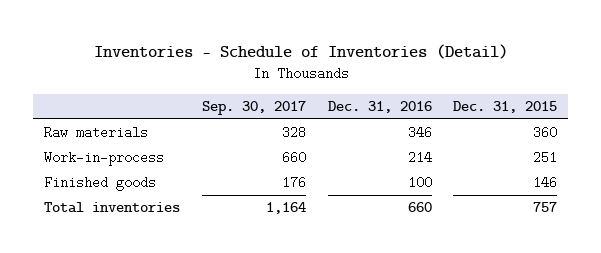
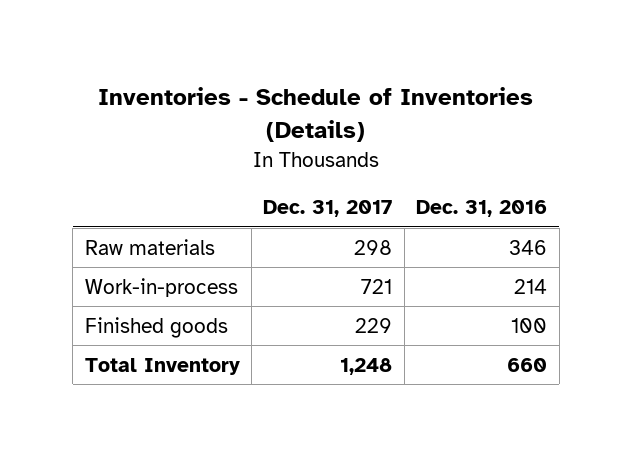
- Inventories - Schedule of Inventories (Detail)
+ Inventories - Schedule of Inventories (Details)
- | Sep. 30, 2017 | Dec. 31, 2016 | Dec. 31, 2015
+ | Dec. 31, 2017 | Dec. 31, 2016
- Total inventories | 1,164 | 660 | 757
+ Total Inventory | 1,248 | 660

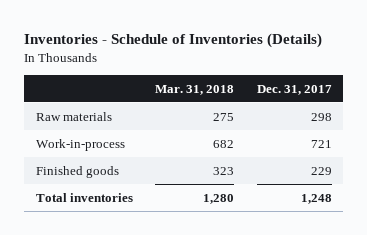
- | Dec. 31, 2017 | Dec. 31, 2016
+ | Mar. 31, 2018 | Dec. 31, 2017
- Total Inventory | 1,248 | 660
+ Total inventories | 1,280 | 1,248

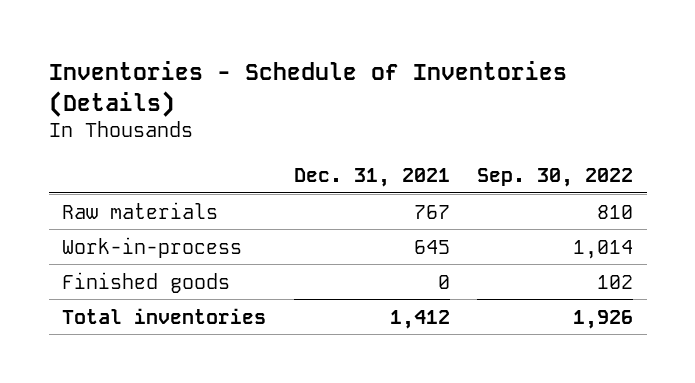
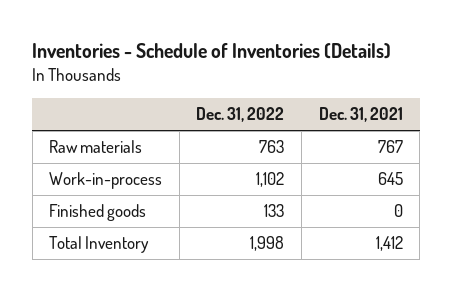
- | Dec. 31, 2021 | Sep. 30, 2022
+ | Dec. 31, 2022 | Dec. 31, 2021
- Total inventories | 1,412 | 1,926
+ Total Inventory | 1,998 | 1,412

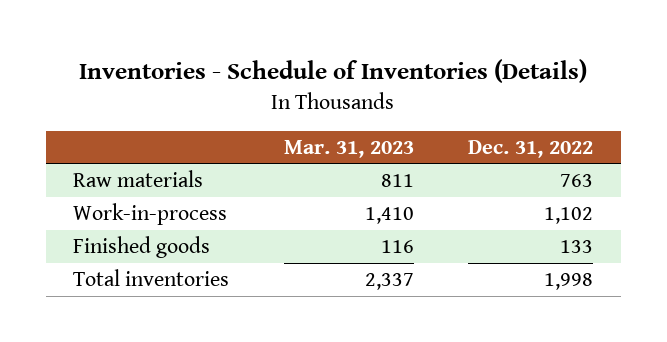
- | Dec. 31, 2022 | Dec. 31, 2021
+ | Mar. 31, 2023 | Dec. 31, 2022
- Total Inventory | 1,998 | 1,412
+ Total inventories | 2,337 | 1,998

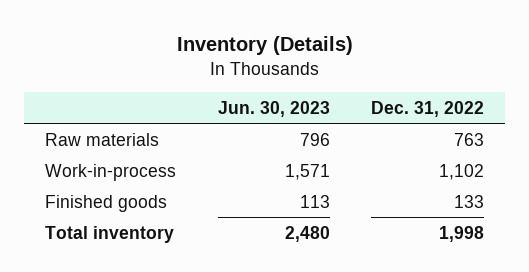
- Inventories - Schedule of Inventories (Details)
+ Inventory (Details)
- | Mar. 31, 2023 | Dec. 31, 2022
+ | Jun. 30, 2023 | Dec. 31, 2022
- Total inventories | 2,337 | 1,998
+ Total inventory | 2,480 | 1,998

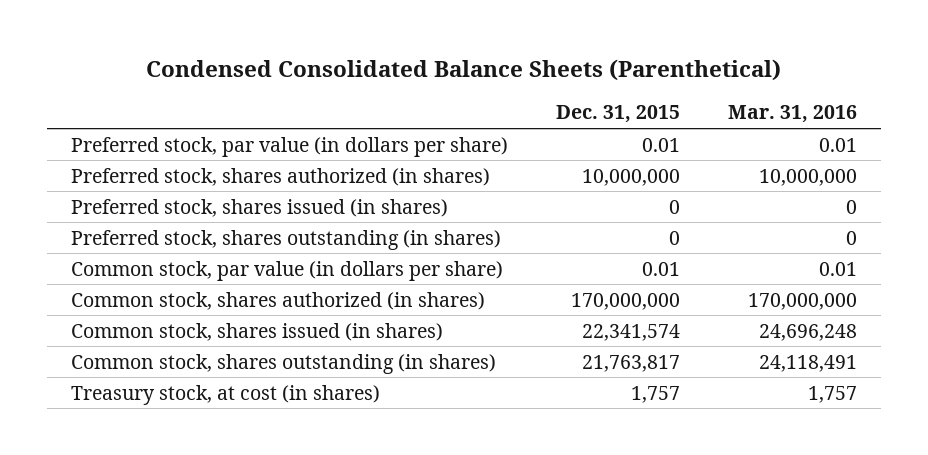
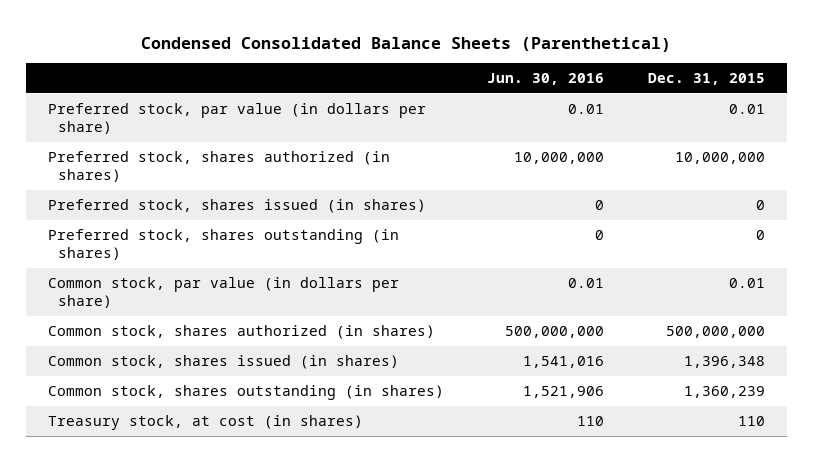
- | Dec. 31, 2015 | Mar. 31, 2016
+ | Jun. 30, 2016 | Dec. 31, 2015
- Common stock, shares authorized (in shares) | 170,000,000 | 170,000,000
- Common stock, shares issued (in shares) | 22,341,574 | 24,696,248
- Common stock, shares outstanding (in shares) | 21,763,817 | 24,118,491
- Treasury stock, at cost (in shares) | 1,757 | 1,757
+ Common stock, shares authorized (in shares) | 500,000,000 | 500,000,000
+ Common stock, shares issued (in shares) | 1,541,016 | 1,396,348
+ Common stock, shares outstanding (in shares) | 1,521,906 | 1,360,239
+ Treasury stock, at cost (in shares) | 110 | 110

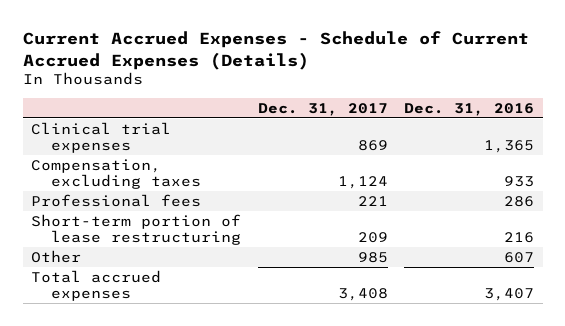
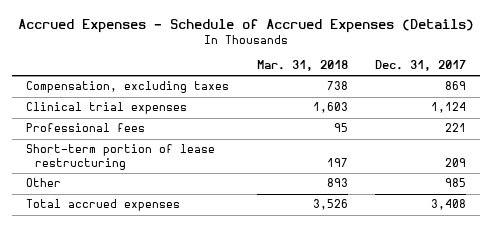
- Current Accrued Expenses - Schedule of Current Accrued Expenses (Details)
+ Accrued Expenses - Schedule of Accrued Expenses (Details)
- | Dec. 31, 2017 | Dec. 31, 2016
+ | Mar. 31, 2018 | Dec. 31, 2017
- Clinical trial expenses | 869 | 1,365
- Compensation, excluding taxes | 1,124 | 933
+ Compensation, excluding taxes | 738 | 869
+ Clinical trial expenses | 1,603 | 1,124

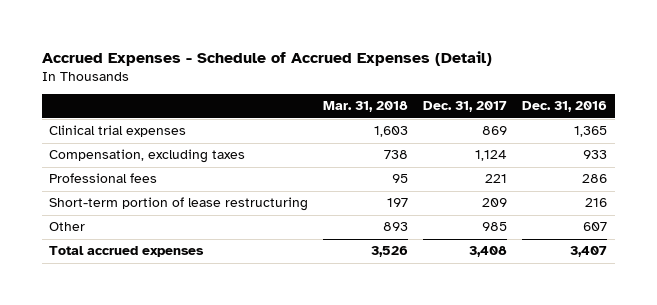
- Accrued Expenses - Schedule of Accrued Expenses (Details)
+ Accrued Expenses - Schedule of Accrued Expenses (Detail)
- | Mar. 31, 2018 | Dec. 31, 2017
+ | Mar. 31, 2018 | Dec. 31, 2017 | Dec. 31, 2016
- Compensation, excluding taxes | 738 | 869
- Clinical trial expenses | 1,603 | 1,124
+ Clinical trial expenses | 1,603 | 869 | 1,365
+ Compensation, excluding taxes | 738 | 1,124 | 933

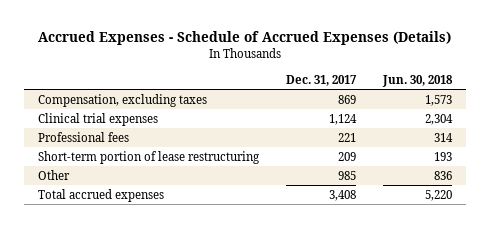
- Accrued Expenses - Schedule of Accrued Expenses (Detail)
+ Accrued Expenses - Schedule of Accrued Expenses (Details)
- | Mar. 31, 2018 | Dec. 31, 2017 | Dec. 31, 2016
+ | Dec. 31, 2017 | Jun. 30, 2018
- Clinical trial expenses | 1,603 | 869 | 1,365
- Compensation, excluding taxes | 738 | 1,124 | 933
+ Compensation, excluding taxes | 869 | 1,573
+ Clinical trial expenses | 1,124 | 2,304

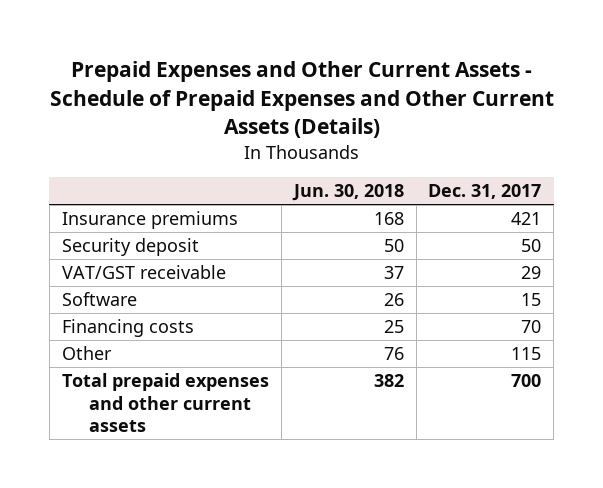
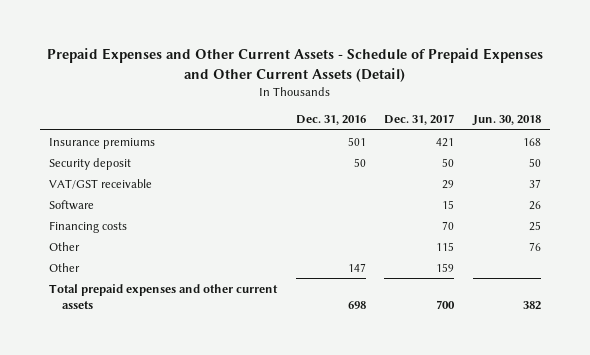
- Prepaid Expenses and Other Current Assets - Schedule of Prepaid Expenses and Other Current Assets (Details)
+ Prepaid Expenses and Other Current Assets - Schedule of Prepaid Expenses and Other Current Assets (Detail)
- | Jun. 30, 2018 | Dec. 31, 2017
+ | Dec. 31, 2016 | Dec. 31, 2017 | Jun. 30, 2018
+ Other | 147 | 159 |

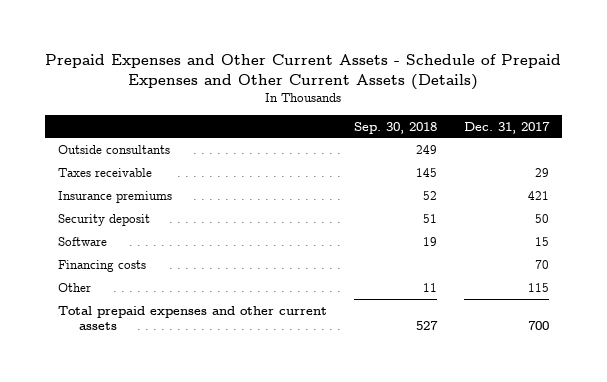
- Prepaid Expenses and Other Current Assets - Schedule of Prepaid Expenses and Other Current Assets (Detail)
+ Prepaid Expenses and Other Current Assets - Schedule of Prepaid Expenses and Other Current Assets (Details)
- | Dec. 31, 2016 | Dec. 31, 2017 | Jun. 30, 2018
+ | Sep. 30, 2018 | Dec. 31, 2017
+ Outside consultants | 249 |
+ Taxes receivable | 145 | 29
- VAT/GST receivable | | 29 | 37
- Other | 147 | 159 |

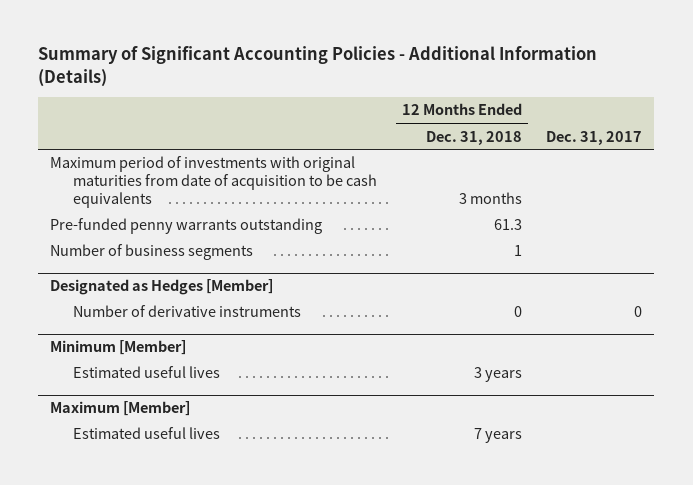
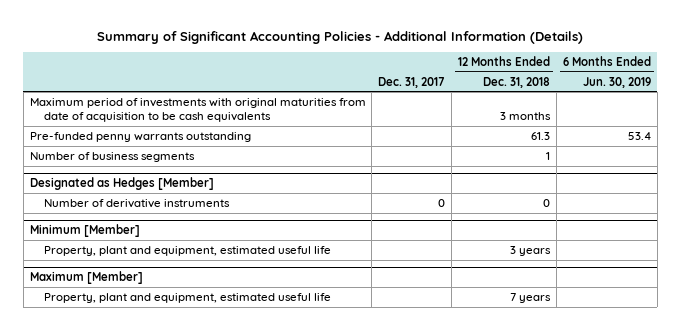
- | 12 Months Ended Dec. 31, 2018 | Dec. 31, 2017
+ | Dec. 31, 2017 | 12 Months Ended Dec. 31, 2018 | 6 Months Ended Jun. 30, 2019
@ Minimum [Member]
- Estimated useful lives | 3 years |
+ Property, plant and equipment, estimated useful life | | 3 years |
@ Maximum [Member]
- Estimated useful lives | 7 years |
+ Property, plant and equipment, estimated useful life | | 7 years |

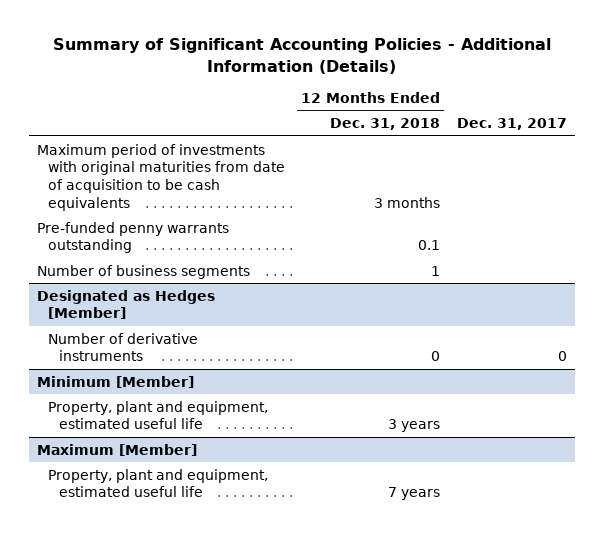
- | Dec. 31, 2017 | 12 Months Ended Dec. 31, 2018 | 6 Months Ended Jun. 30, 2019
+ | 12 Months Ended Dec. 31, 2018 | Dec. 31, 2017
- Pre-funded penny warrants outstanding | | 61.3 | 53.4
+ Pre-funded penny warrants outstanding | 0.1 |

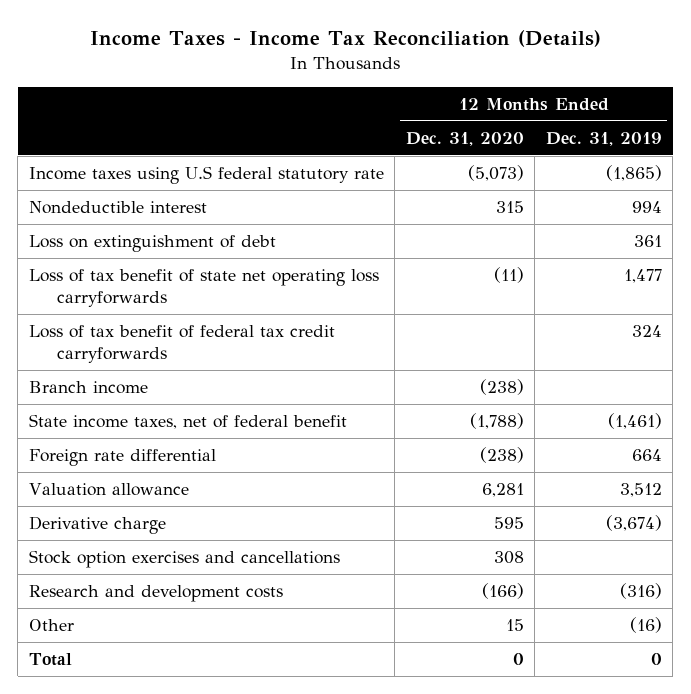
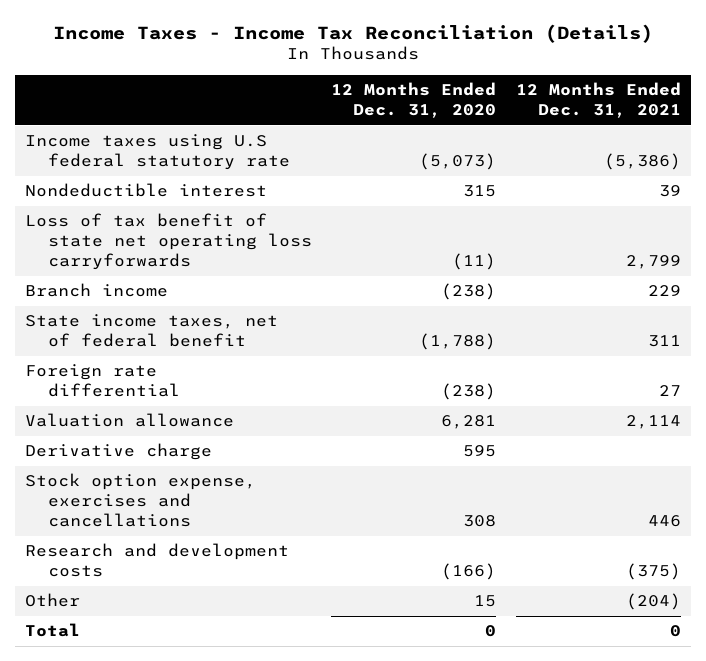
- | 12 Months Ended Dec. 31, 2020 | 12 Months Ended Dec. 31, 2019
+ | 12 Months Ended Dec. 31, 2020 | 12 Months Ended Dec. 31, 2021
- Loss on extinguishment of debt | | 361
- Loss of tax benefit of federal tax credit carryforwards | | 324
- Stock option exercises and cancellations | 308 |
+ Stock option expense, exercises and cancellations | 308 | 446

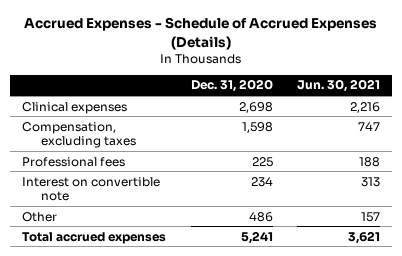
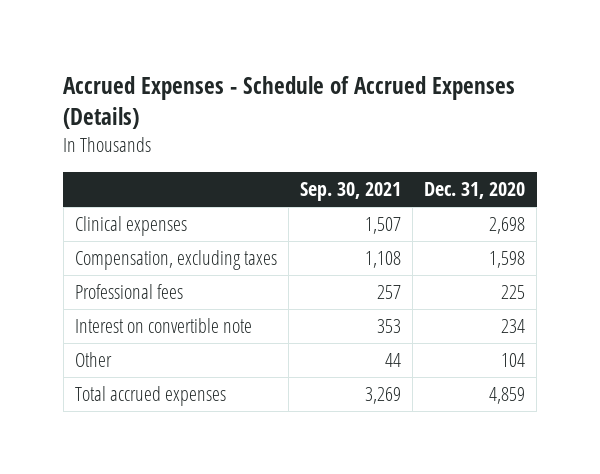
- | Dec. 31, 2020 | Jun. 30, 2021
+ | Sep. 30, 2021 | Dec. 31, 2020
- Other | 486 | 157
- Total accrued expenses | 5,241 | 3,621
+ Other | 44 | 104
+ Total accrued expenses | 3,269 | 4,859

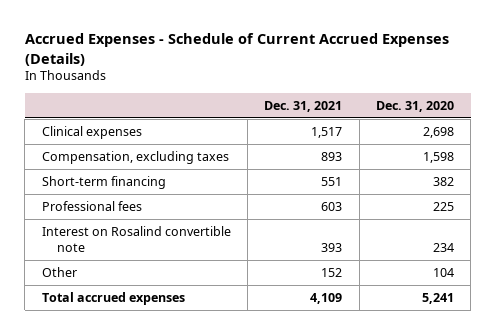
- Accrued Expenses - Schedule of Accrued Expenses (Details)
+ Accrued Expenses - Schedule of Current Accrued Expenses (Details)
- | Sep. 30, 2021 | Dec. 31, 2020
+ | Dec. 31, 2021 | Dec. 31, 2020
+ Short-term financing | 551 | 382
- Interest on convertible note | 353 | 234
+ Interest on Rosalind convertible note | 393 | 234
- Total accrued expenses | 3,269 | 4,859
+ Total accrued expenses | 4,109 | 5,241

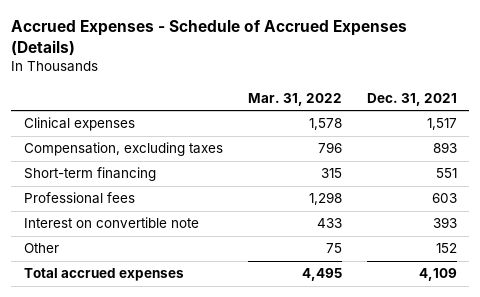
- Accrued Expenses - Schedule of Current Accrued Expenses (Details)
+ Accrued Expenses - Schedule of Accrued Expenses (Details)
- | Dec. 31, 2021 | Dec. 31, 2020
+ | Mar. 31, 2022 | Dec. 31, 2021
- Interest on Rosalind convertible note | 393 | 234
+ Interest on convertible note | 433 | 393

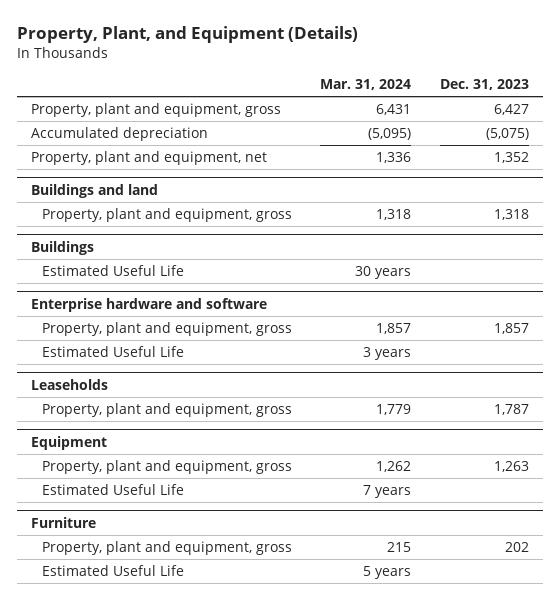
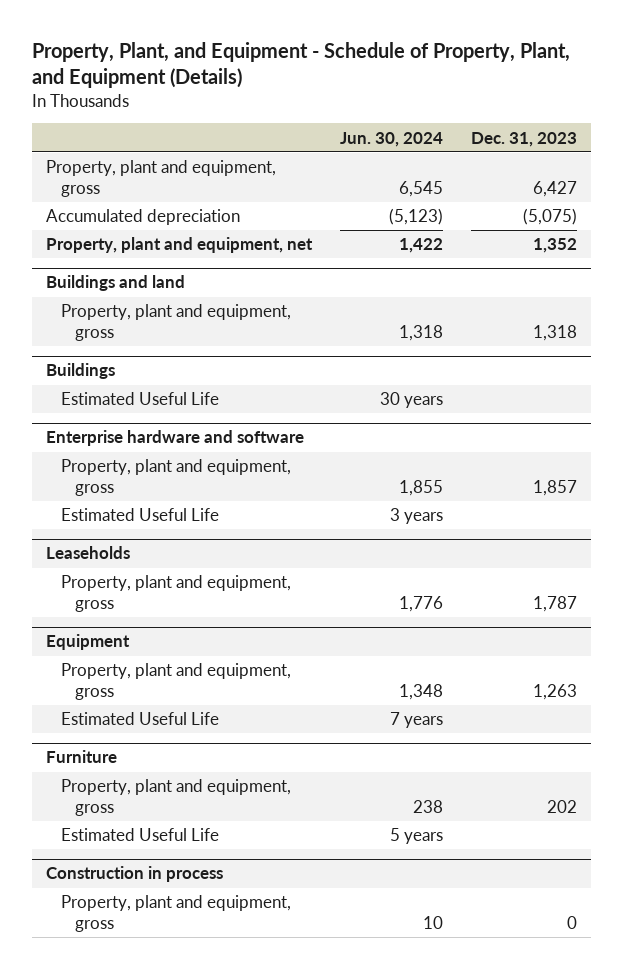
- Property, Plant, and Equipment (Details)
+ Property, Plant, and Equipment - Schedule of Property, Plant, and Equipment (Details)
- | Mar. 31, 2024 | Dec. 31, 2023
+ | Jun. 30, 2024 | Dec. 31, 2023
+ Construction in process
+ Property, plant and equipment, gross | 10 | 0

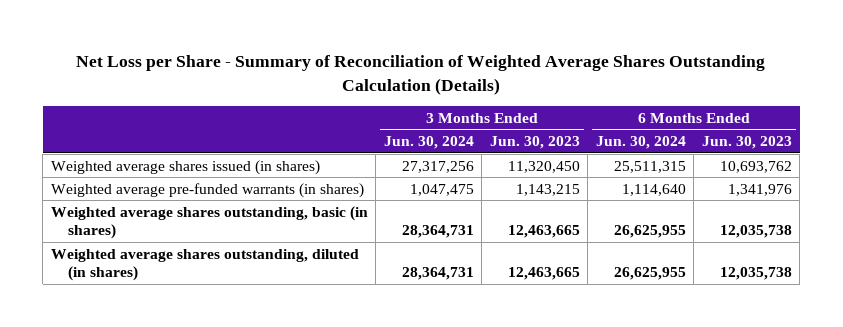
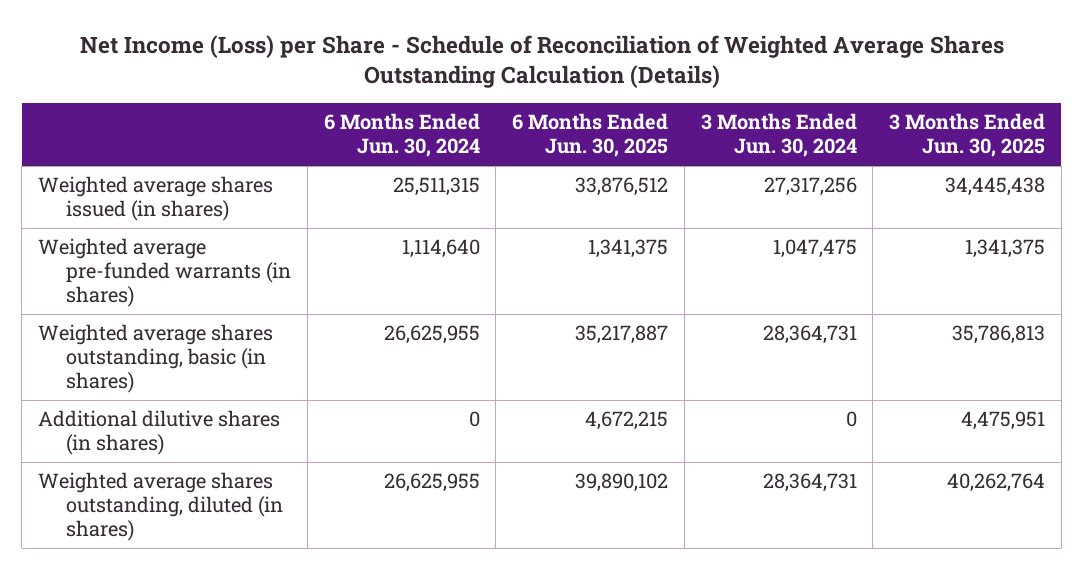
- Net Loss per Share - Summary of Reconciliation of Weighted Average Shares Outstanding Calculation (Details)
+ Net Income (Loss) per Share - Schedule of Reconciliation of Weighted Average Shares Outstanding Calculation (Details)
- | 3 Months Ended Jun. 30, 2024 | 3 Months Ended Jun. 30, 2023 | 6 Months Ended Jun. 30, 2024 | 6 Months Ended Jun. 30, 2023
+ | 6 Months Ended Jun. 30, 2024 | 6 Months Ended Jun. 30, 2025 | 3 Months Ended Jun. 30, 2024 | 3 Months Ended Jun. 30, 2025
+ Additional dilutive shares (in shares) | 0 | 4,672,215 | 0 | 4,475,951

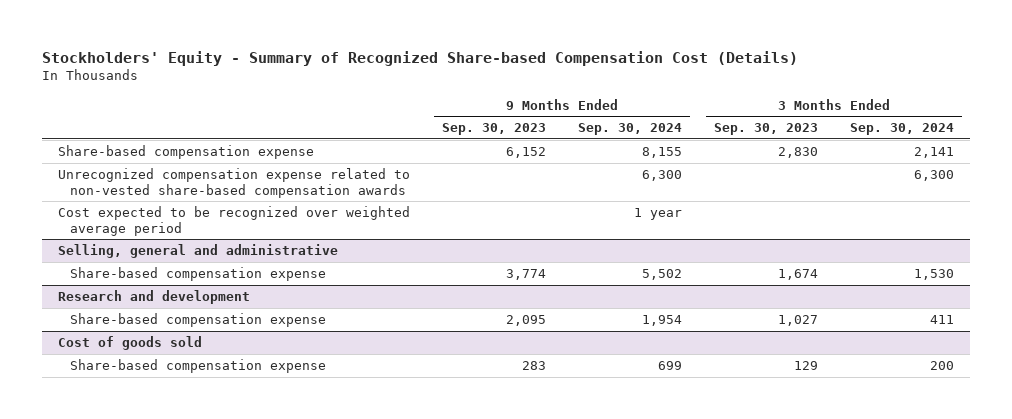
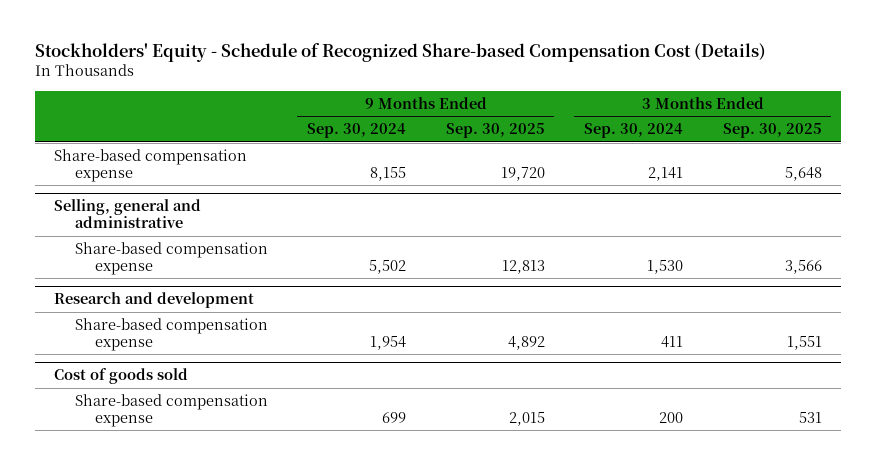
- Stockholders' Equity - Summary of Recognized Share-based Compensation Cost (Details)
+ Stockholders' Equity - Schedule of Recognized Share-based Compensation Cost (Details)
- | 9 Months Ended Sep. 30, 2023 | 9 Months Ended Sep. 30, 2024 | 3 Months Ended Sep. 30, 2023 | 3 Months Ended Sep. 30, 2024
+ | 9 Months Ended Sep. 30, 2024 | 9 Months Ended Sep. 30, 2025 | 3 Months Ended Sep. 30, 2024 | 3 Months Ended Sep. 30, 2025
- Unrecognized compensation expense related to non-vested share-based compensation awards | | 6,300 | | 6,300
- Cost expected to be recognized over weighted average period | | 1 year | |

